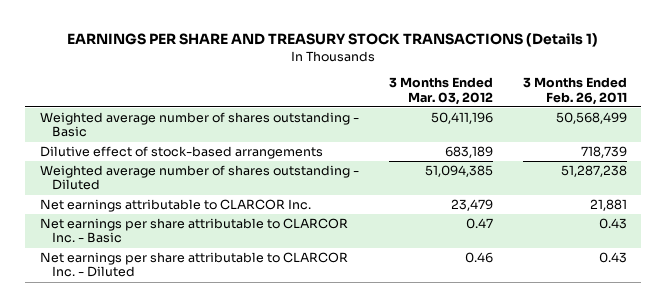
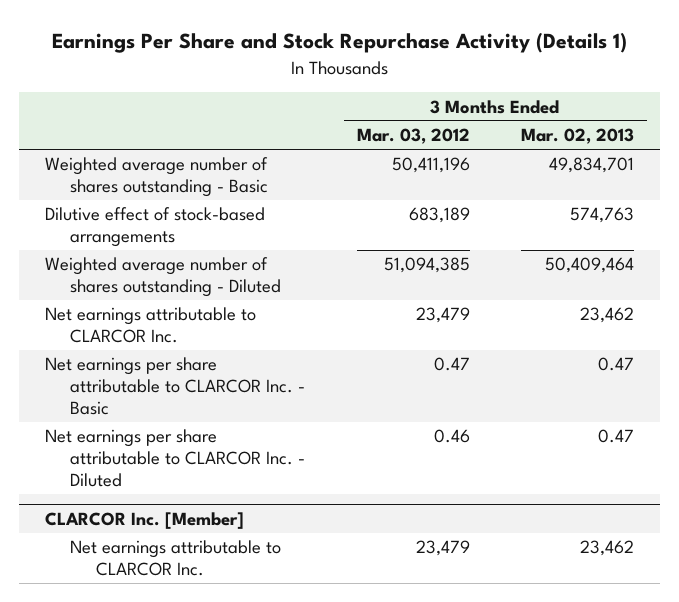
- EARNINGS PER SHARE AND TREASURY STOCK TRANSACTIONS (Details 1)
+ Earnings Per Share and Stock Repurchase Activity (Details 1)
- | 3 Months Ended Mar. 03, 2012 | 3 Months Ended Feb. 26, 2011
+ | 3 Months Ended Mar. 03, 2012 | 3 Months Ended Mar. 02, 2013
+ CLARCOR Inc. [Member]
+ Net earnings attributable to CLARCOR Inc. | 23,479 | 23,462

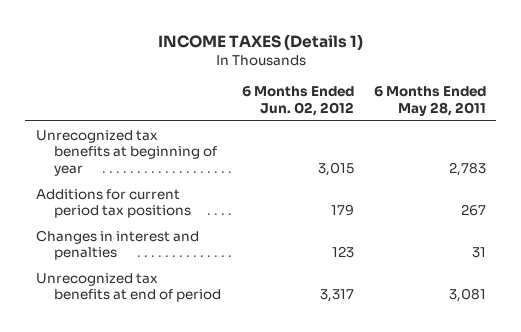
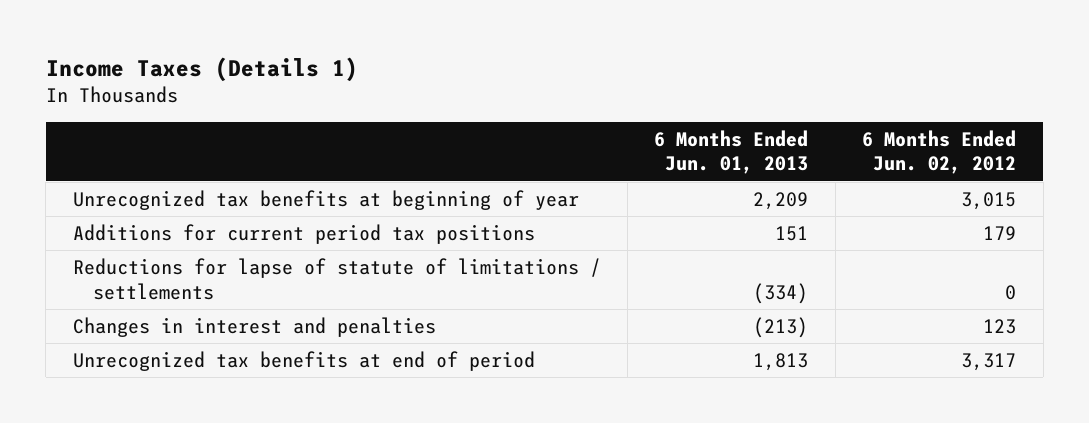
- INCOME TAXES (Details 1)
+ Income Taxes (Details 1)
- | 6 Months Ended Jun. 02, 2012 | 6 Months Ended May 28, 2011
+ | 6 Months Ended Jun. 01, 2013 | 6 Months Ended Jun. 02, 2012
+ Reductions for lapse of statute of limitations / settlements | (334) | 0

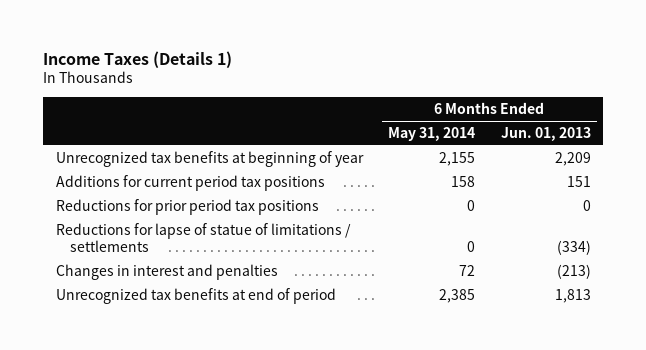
- | 6 Months Ended Jun. 01, 2013 | 6 Months Ended Jun. 02, 2012
+ | 6 Months Ended May 31, 2014 | 6 Months Ended Jun. 01, 2013
- Reductions for lapse of statute of limitations / settlements | (334) | 0
+ Reductions for prior period tax positions | 0 | 0
+ Reductions for lapse of statue of limitations / settlements | 0 | (334)

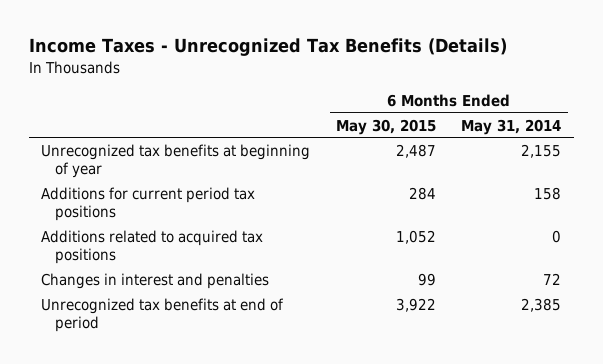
- Income Taxes (Details 1)
+ Income Taxes - Unrecognized Tax Benefits (Details)
- | 6 Months Ended May 31, 2014 | 6 Months Ended Jun. 01, 2013
+ | 6 Months Ended May 30, 2015 | 6 Months Ended May 31, 2014
- Reductions for prior period tax positions | 0 | 0
- Reductions for lapse of statue of limitations / settlements | 0 | (334)
+ Additions related to acquired tax positions | 1,052 | 0

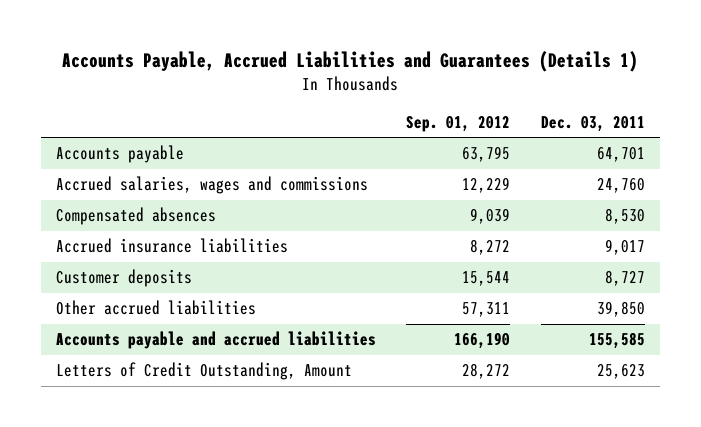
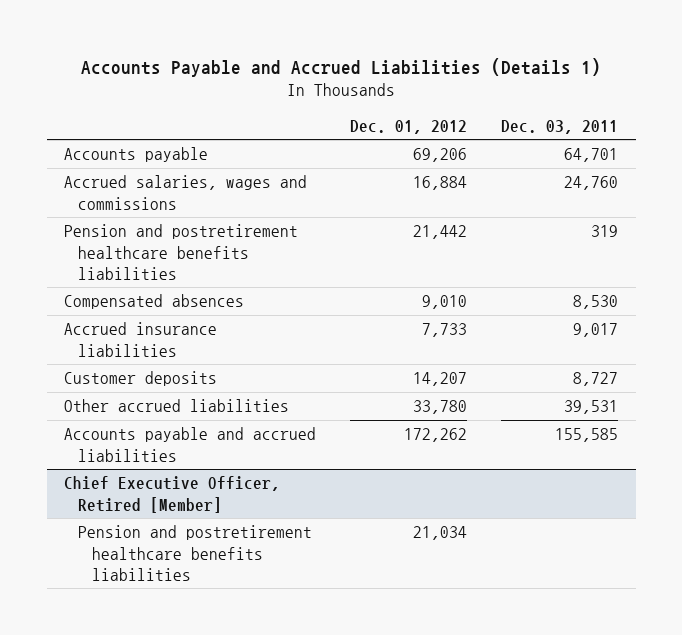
- Accounts Payable, Accrued Liabilities and Guarantees (Details 1)
+ Accounts Payable and Accrued Liabilities (Details 1)
- | Sep. 01, 2012 | Dec. 03, 2011
+ | Dec. 01, 2012 | Dec. 03, 2011
+ Pension and postretirement healthcare benefits liabilities | 21,442 | 319
- Other accrued liabilities | 57,311 | 39,850
+ Other accrued liabilities | 33,780 | 39,531
- Letters of Credit Outstanding, Amount | 28,272 | 25,623
+ Chief Executive Officer, Retired [Member]
+ Pension and postretirement healthcare benefits liabilities | 21,034 |

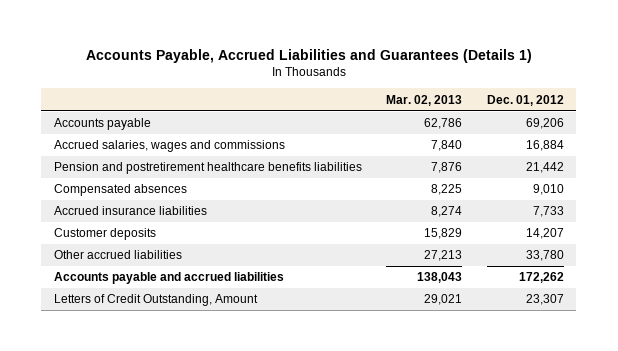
- Accounts Payable and Accrued Liabilities (Details 1)
+ Accounts Payable, Accrued Liabilities and Guarantees (Details 1)
- | Dec. 01, 2012 | Dec. 03, 2011
+ | Mar. 02, 2013 | Dec. 01, 2012
- Chief Executive Officer, Retired [Member]
- Pension and postretirement healthcare benefits liabilities | 21,034 |
+ Letters of Credit Outstanding, Amount | 29,021 | 23,307

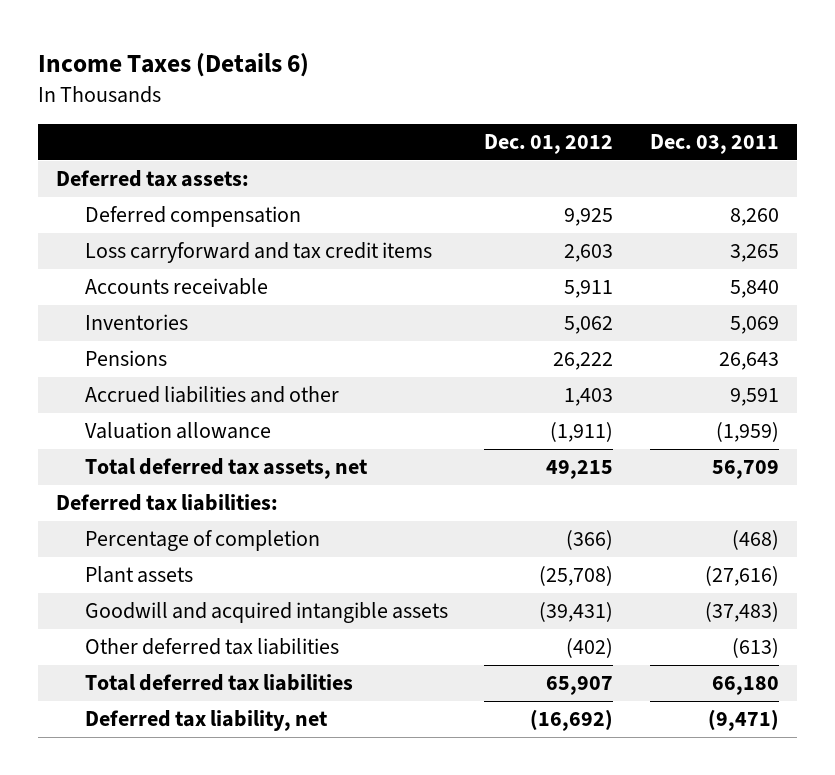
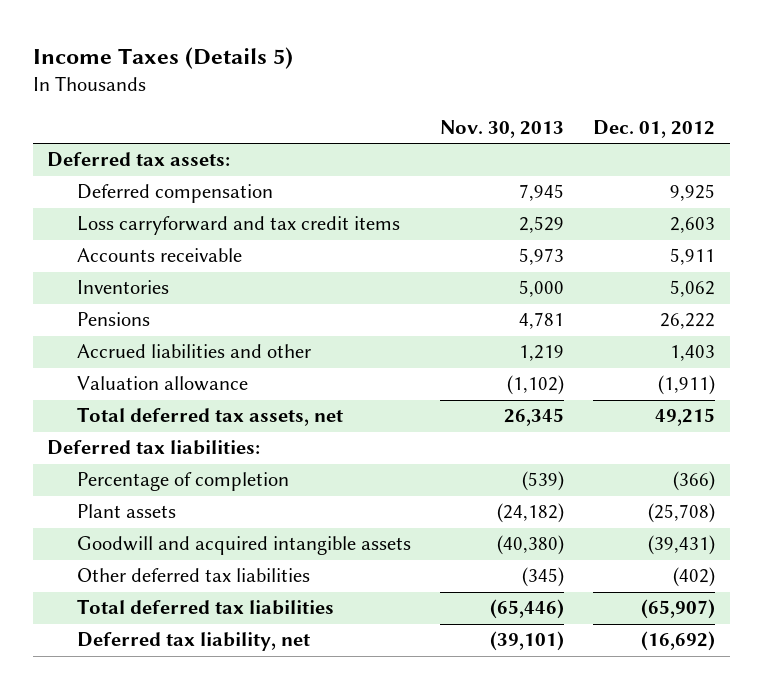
- Income Taxes (Details 6)
+ Income Taxes (Details 5)
- | Dec. 01, 2012 | Dec. 03, 2011
+ | Nov. 30, 2013 | Dec. 01, 2012
- Total deferred tax liabilities | 65,907 | 66,180
+ Total deferred tax liabilities | (65,446) | (65,907)

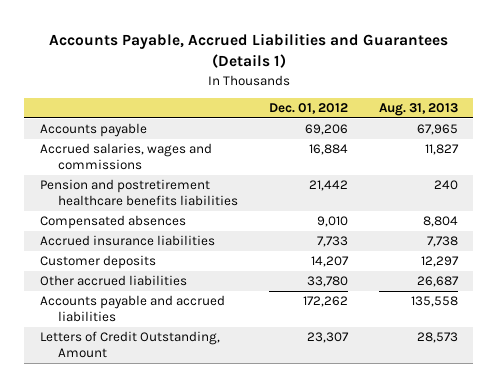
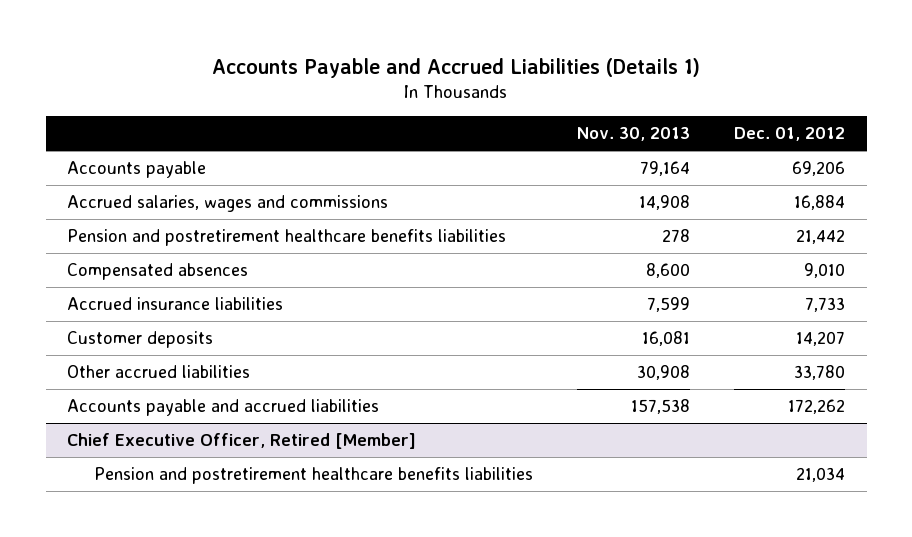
- Accounts Payable, Accrued Liabilities and Guarantees (Details 1)
+ Accounts Payable and Accrued Liabilities (Details 1)
- | Dec. 01, 2012 | Aug. 31, 2013
+ | Nov. 30, 2013 | Dec. 01, 2012
- Letters of Credit Outstanding, Amount | 23,307 | 28,573
+ Chief Executive Officer, Retired [Member]
+ Pension and postretirement healthcare benefits liabilities | | 21,034

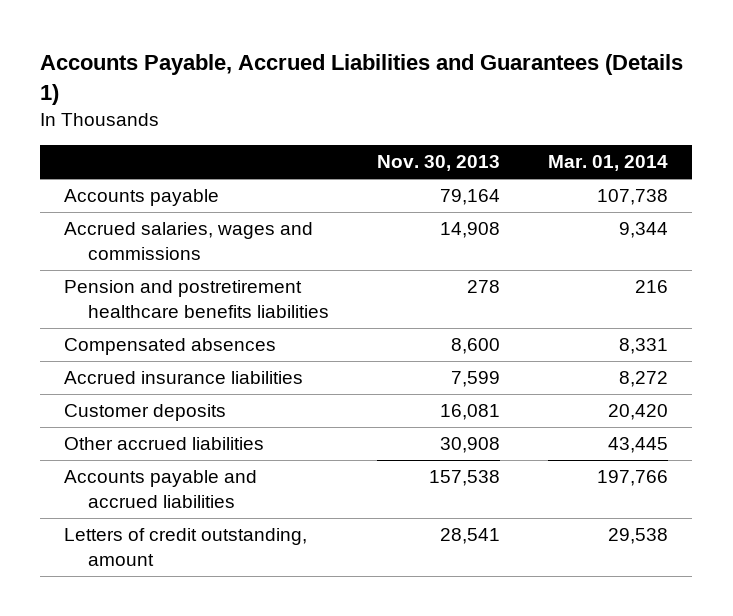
- Accounts Payable and Accrued Liabilities (Details 1)
+ Accounts Payable, Accrued Liabilities and Guarantees (Details 1)
- | Nov. 30, 2013 | Dec. 01, 2012
+ | Nov. 30, 2013 | Mar. 01, 2014
- Chief Executive Officer, Retired [Member]
- Pension and postretirement healthcare benefits liabilities | | 21,034
+ Letters of credit outstanding, amount | 28,541 | 29,538

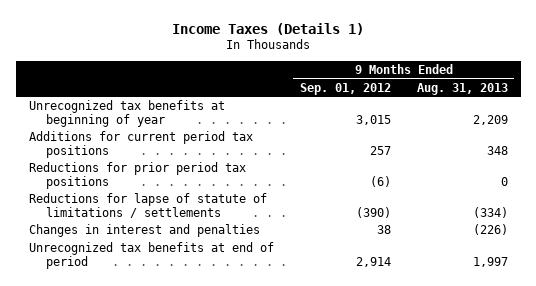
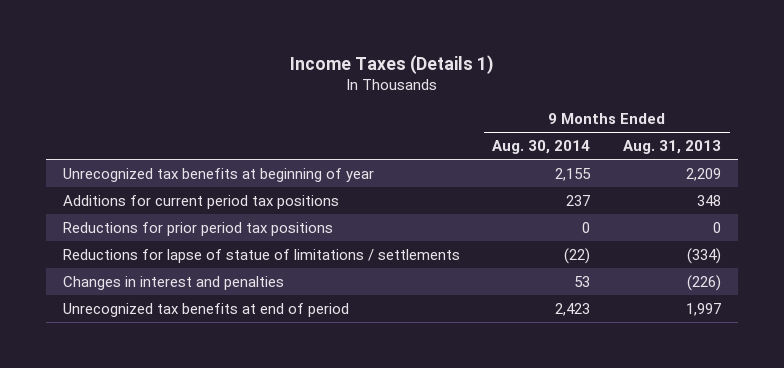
- | 9 Months Ended Sep. 01, 2012 | 9 Months Ended Aug. 31, 2013
+ | 9 Months Ended Aug. 30, 2014 | 9 Months Ended Aug. 31, 2013
- Reductions for lapse of statute of limitations / settlements | (390) | (334)
+ Reductions for lapse of statue of limitations / settlements | (22) | (334)

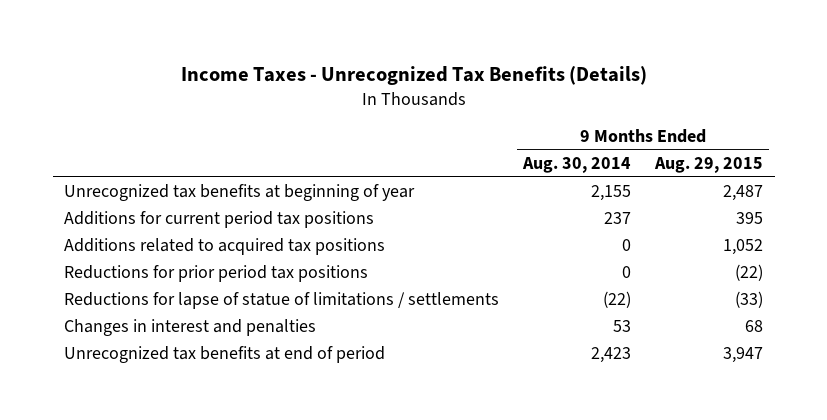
- Income Taxes (Details 1)
+ Income Taxes - Unrecognized Tax Benefits (Details)
- | 9 Months Ended Aug. 30, 2014 | 9 Months Ended Aug. 31, 2013
+ | 9 Months Ended Aug. 30, 2014 | 9 Months Ended Aug. 29, 2015
+ Additions related to acquired tax positions | 0 | 1,052

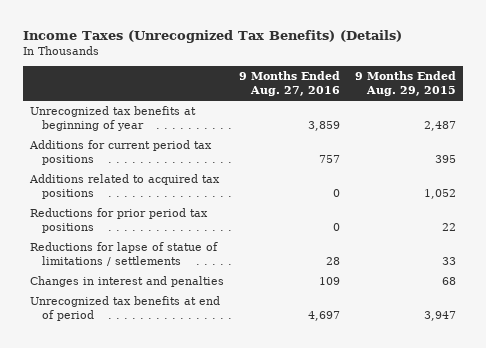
- Income Taxes - Unrecognized Tax Benefits (Details)
+ Income Taxes (Unrecognized Tax Benefits) (Details)
- | 9 Months Ended Aug. 30, 2014 | 9 Months Ended Aug. 29, 2015
+ | 9 Months Ended Aug. 27, 2016 | 9 Months Ended Aug. 29, 2015
- Reductions for prior period tax positions | 0 | (22)
- Reductions for lapse of statue of limitations / settlements | (22) | (33)
+ Reductions for prior period tax positions | 0 | 22
+ Reductions for lapse of statue of limitations / settlements | 28 | 33

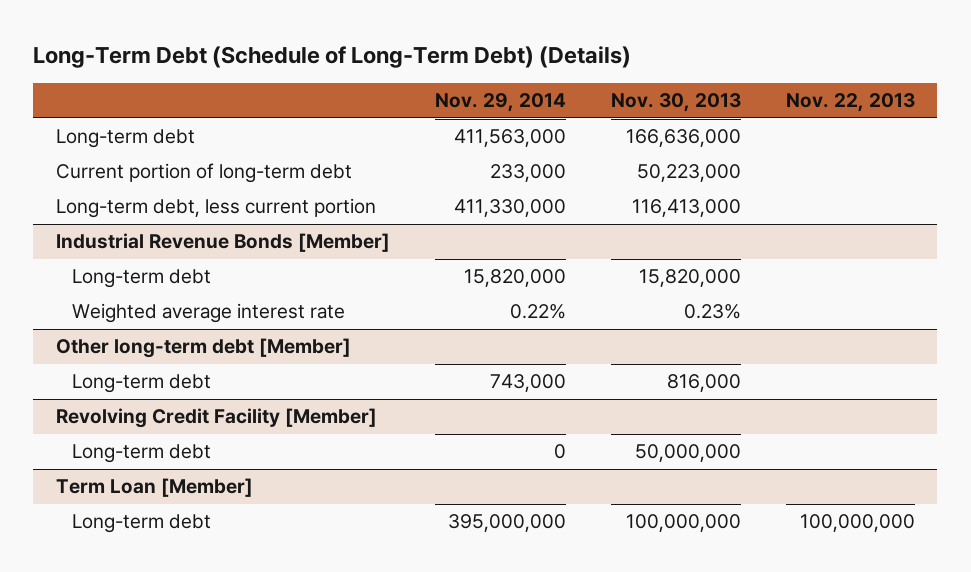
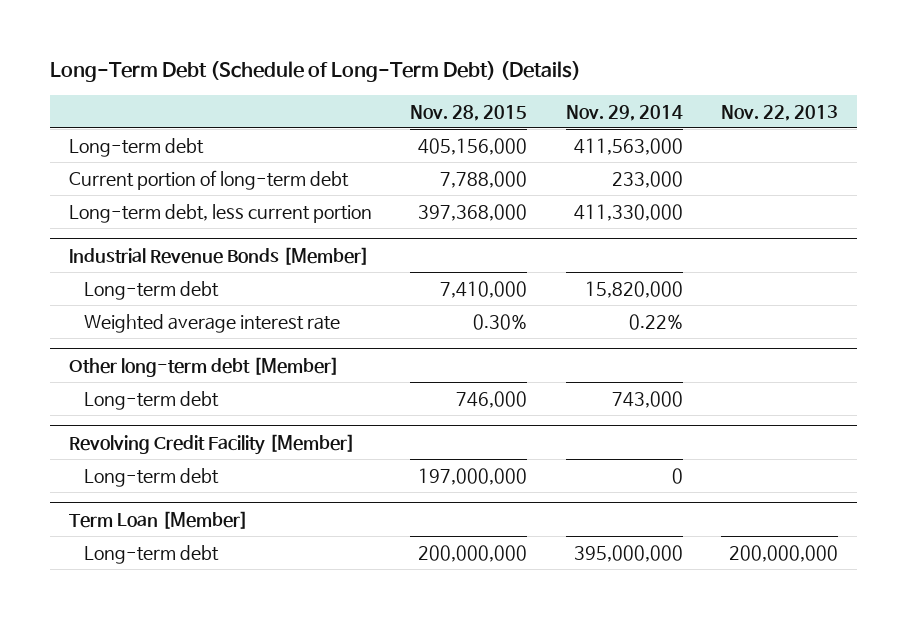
- | Nov. 29, 2014 | Nov. 30, 2013 | Nov. 22, 2013
+ | Nov. 28, 2015 | Nov. 29, 2014 | Nov. 22, 2013
@ Term Loan [Member]
- Long-term debt | 395,000,000 | 100,000,000 | 100,000,000
+ Long-term debt | 200,000,000 | 395,000,000 | 200,000,000

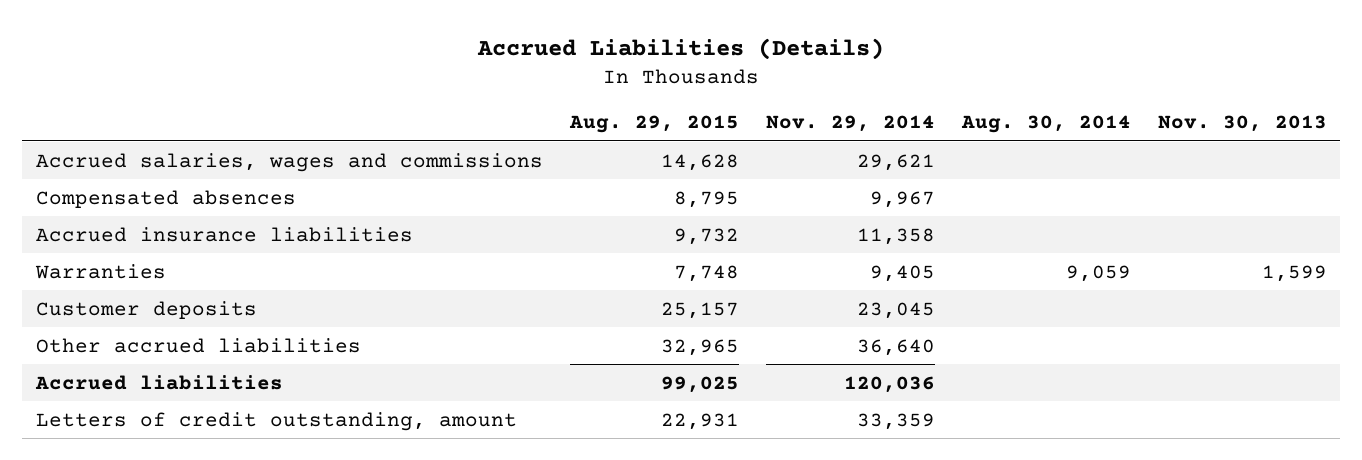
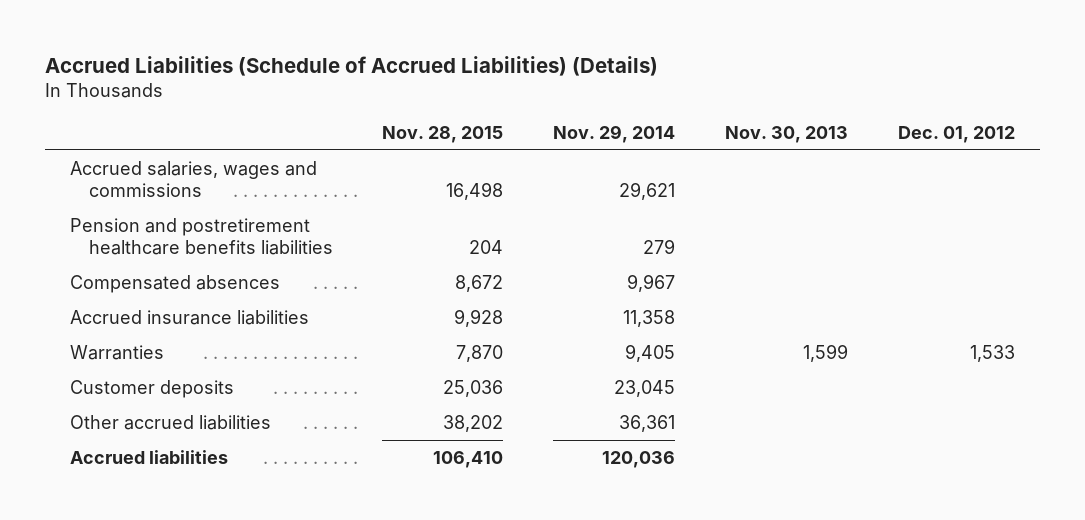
- Accrued Liabilities (Details)
+ Accrued Liabilities (Schedule of Accrued Liabilities) (Details)
- | Aug. 29, 2015 | Nov. 29, 2014 | Aug. 30, 2014 | Nov. 30, 2013
+ | Nov. 28, 2015 | Nov. 29, 2014 | Nov. 30, 2013 | Dec. 01, 2012
+ Pension and postretirement healthcare benefits liabilities | 204 | 279 | |
- Other accrued liabilities | 32,965 | 36,640 | |
+ Other accrued liabilities | 38,202 | 36,361 | |
- Letters of credit outstanding, amount | 22,931 | 33,359 | |

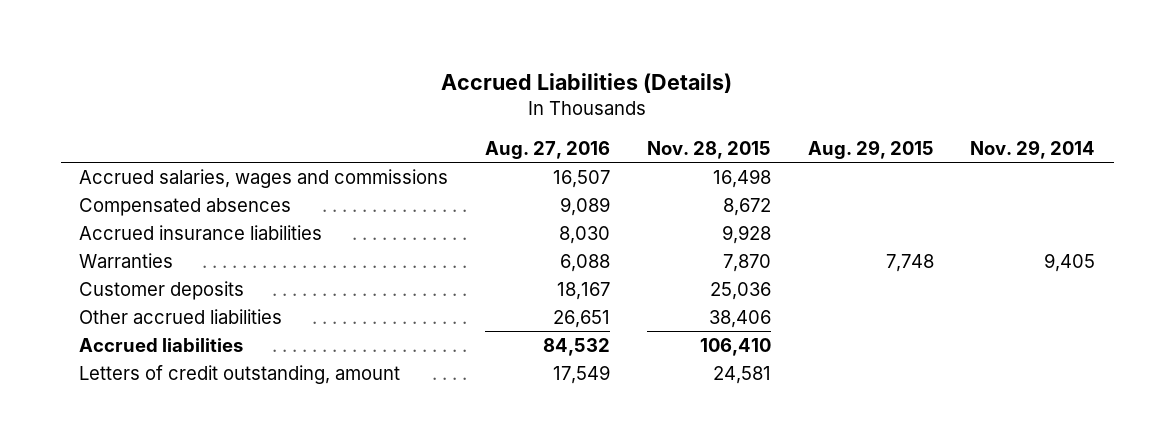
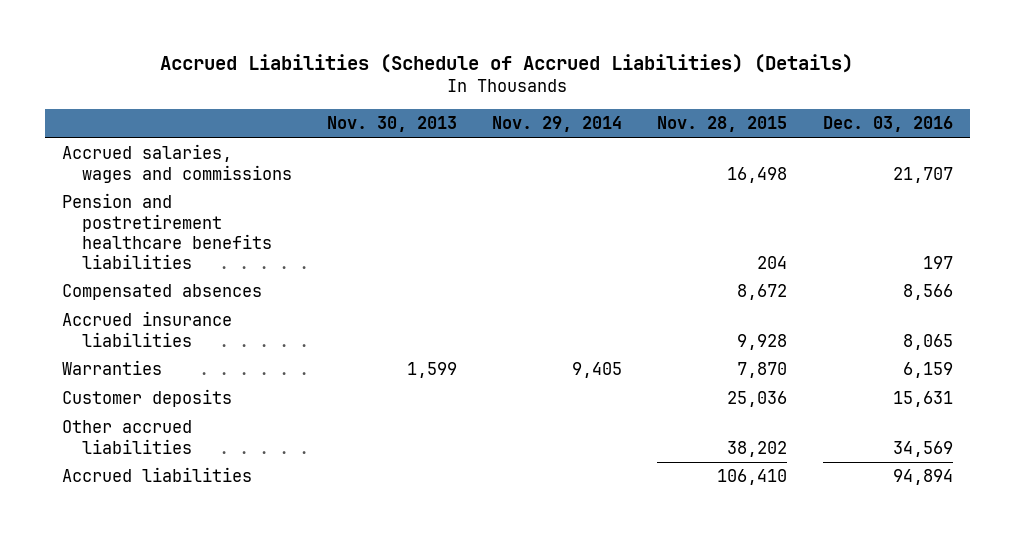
- Accrued Liabilities (Details)
+ Accrued Liabilities (Schedule of Accrued Liabilities) (Details)
- | Aug. 27, 2016 | Nov. 28, 2015 | Aug. 29, 2015 | Nov. 29, 2014
+ | Nov. 30, 2013 | Nov. 29, 2014 | Nov. 28, 2015 | Dec. 03, 2016
+ Pension and postretirement healthcare benefits liabilities | | | 204 | 197
- Other accrued liabilities | 26,651 | 38,406 | |
+ Other accrued liabilities | | | 38,202 | 34,569
- Letters of credit outstanding, amount | 17,549 | 24,581 | |

